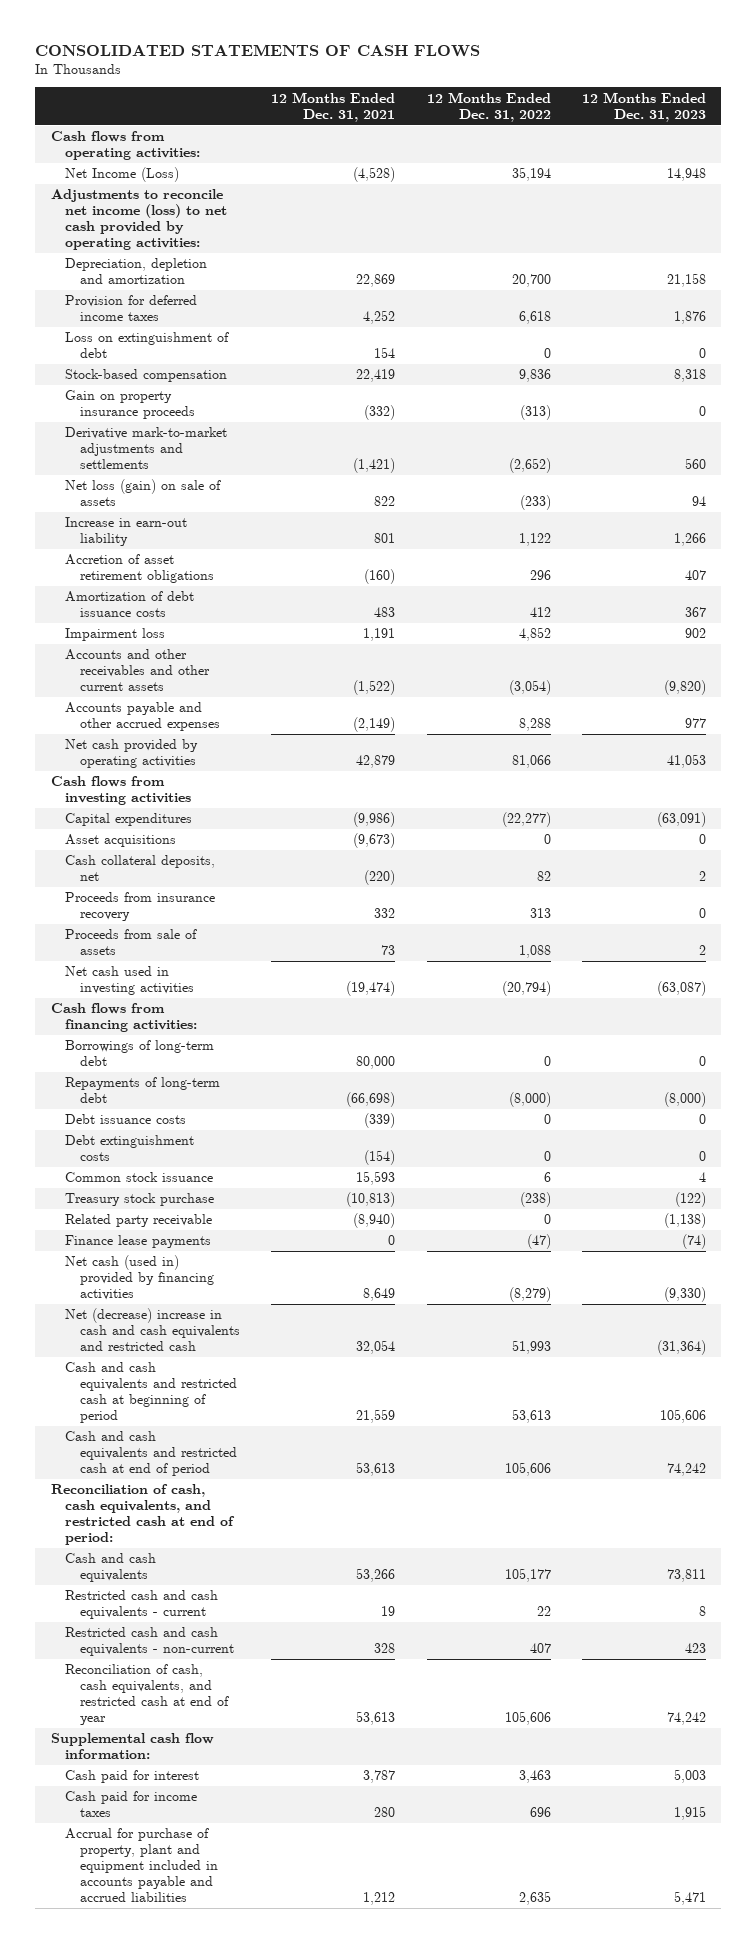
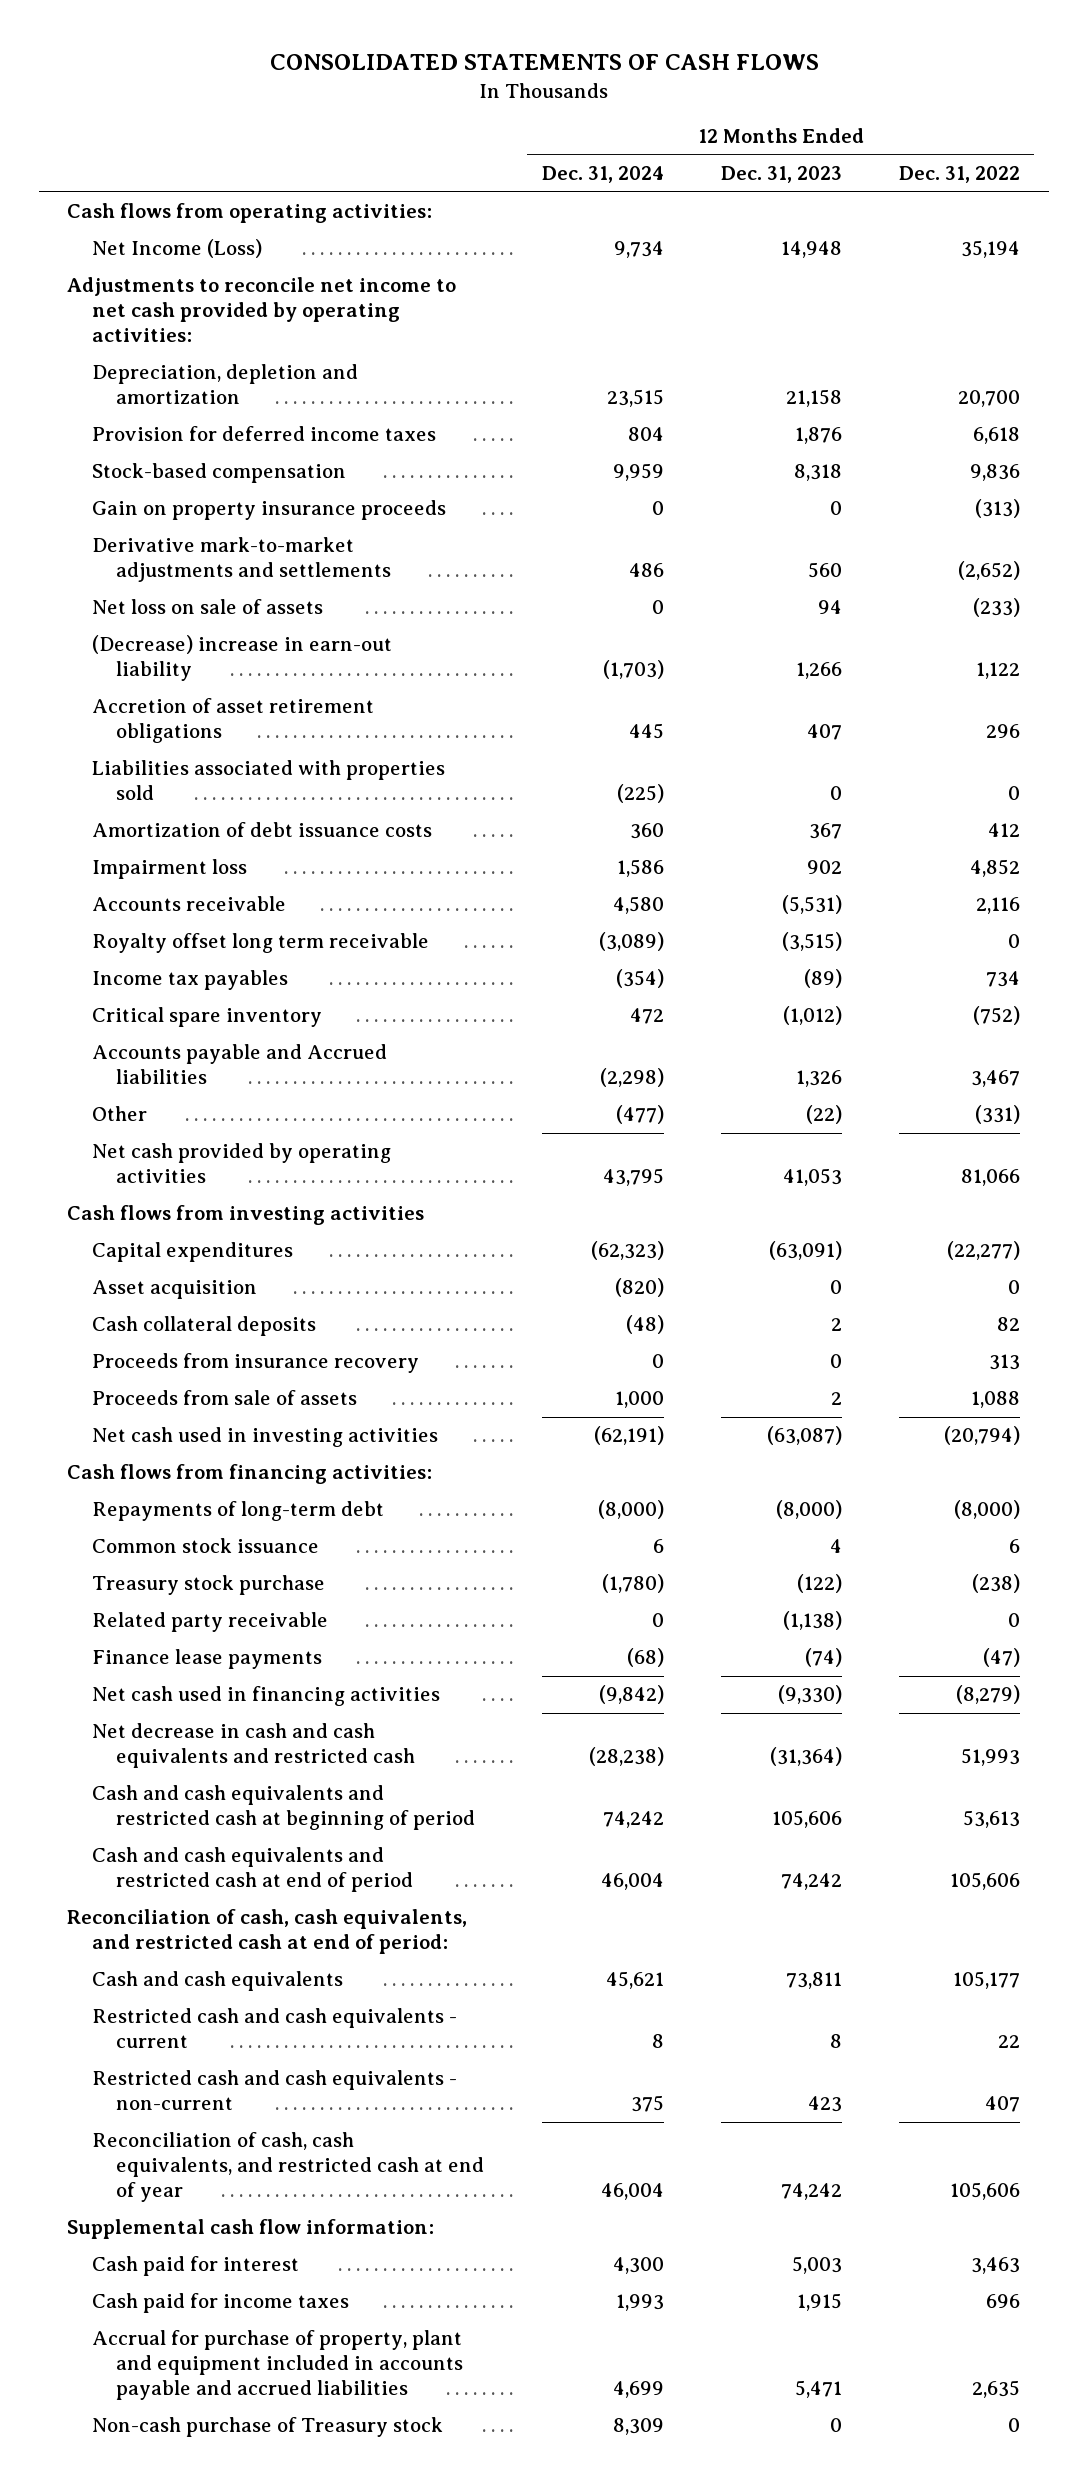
- | 12 Months Ended Dec. 31, 2021 | 12 Months Ended Dec. 31, 2022 | 12 Months Ended Dec. 31, 2023
+ | 12 Months Ended Dec. 31, 2024 | 12 Months Ended Dec. 31, 2023 | 12 Months Ended Dec. 31, 2022
- Adjustments to reconcile net income (loss) to net cash provided by operating activities:
+ Adjustments to reconcile net income to net cash provided by operating activities:
- Loss on extinguishment of debt | 154 | 0 | 0
- Net loss (gain) on sale of assets | 822 | (233) | 94
- Increase in earn-out liability | 801 | 1,122 | 1,266
+ Net loss on sale of assets | 0 | 94 | (233)
+ (Decrease) increase in earn-out liability | (1,703) | 1,266 | 1,122
+ Liabilities associated with properties sold | (225) | 0 | 0
- Accounts and other receivables and other current assets | (1,522) | (3,054) | (9,820)
- Accounts payable and other accrued expenses | (2,149) | 8,288 | 977
+ Accounts receivable | 4,580 | (5,531) | 2,116
+ Royalty offset long term receivable | (3,089) | (3,515) | 0
+ Income tax payables | (354) | (89) | 734
+ Critical spare inventory | 472 | (1,012) | (752)
+ Accounts payable and Accrued liabilities | (2,298) | 1,326 | 3,467
+ Other | (477) | (22) | (331)
- Asset acquisitions | (9,673) | 0 | 0
- Cash collateral deposits, net | (220) | 82 | 2
+ Asset acquisition | (820) | 0 | 0
+ Cash collateral deposits | (48) | 2 | 82
- Borrowings of long-term debt | 80,000 | 0 | 0
- Debt issuance costs | (339) | 0 | 0
- Debt extinguishment costs | (154) | 0 | 0
- Net cash (used in) provided by financing activities | 8,649 | (8,279) | (9,330)
- Net (decrease) increase in cash and cash equivalents and restricted cash | 32,054 | 51,993 | (31,364)
+ Net cash used in financing activities | (9,842) | (9,330) | (8,279)
+ Net decrease in cash and cash equivalents and restricted cash | (28,238) | (31,364) | 51,993
+ Non-cash purchase of Treasury stock | 8,309 | 0 | 0

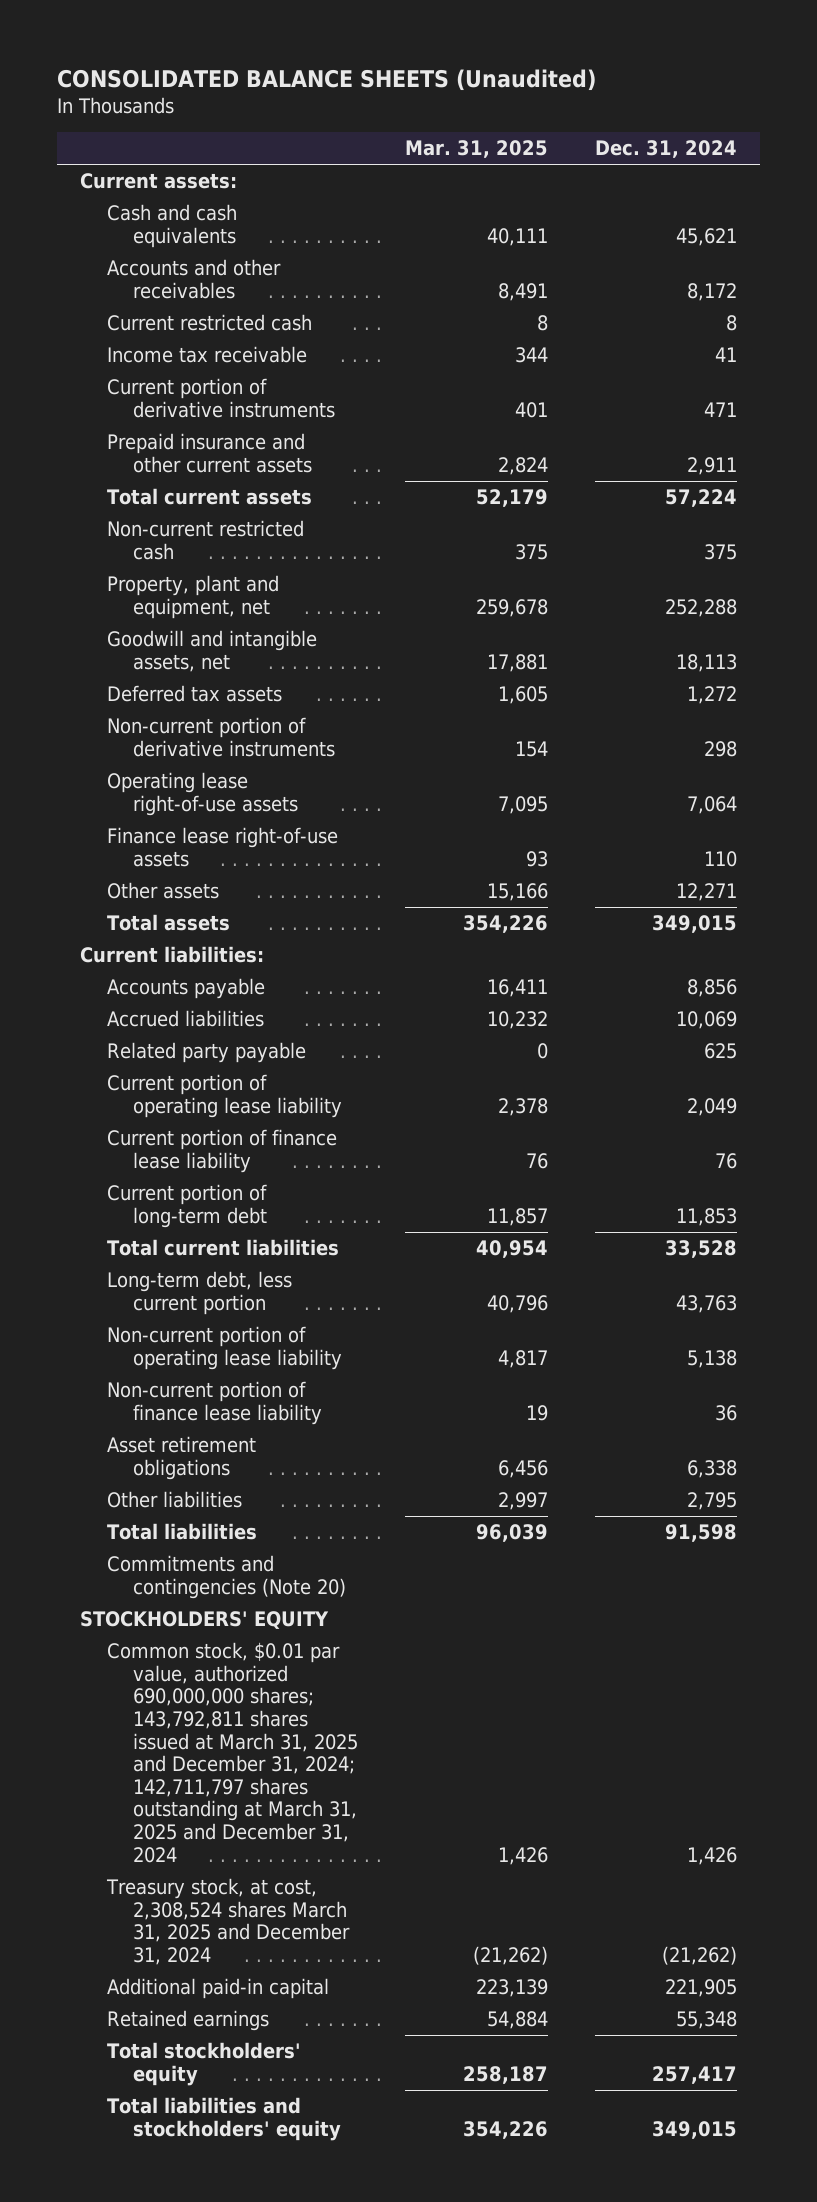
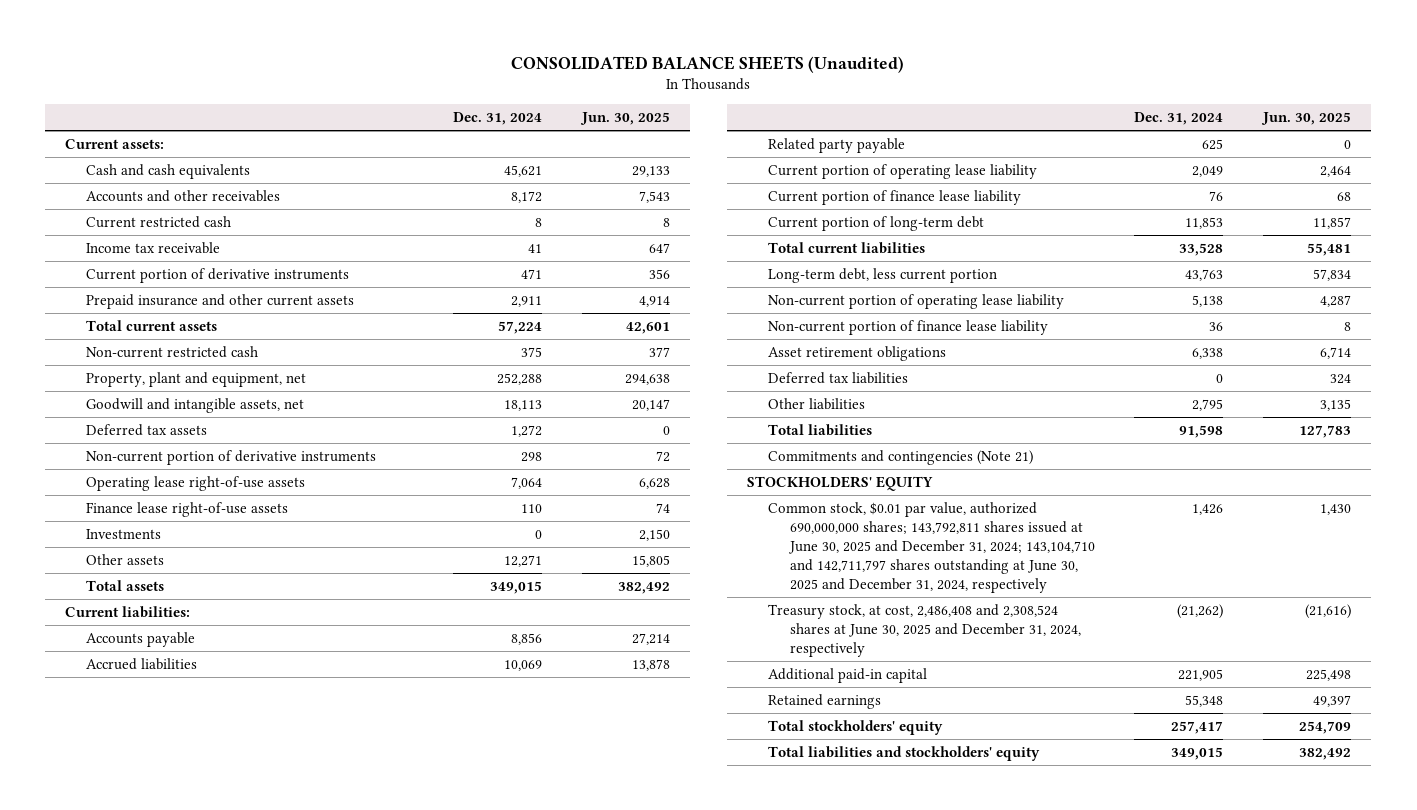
- | Mar. 31, 2025 | Dec. 31, 2024
+ | Dec. 31, 2024 | Jun. 30, 2025
+ Investments | 0 | 2,150
+ Deferred tax liabilities | 0 | 324
- Commitments and contingencies (Note 20)
+ Commitments and contingencies (Note 21)
- Common stock, $0.01 par value, authorized 690,000,000 shares; 143,792,811 shares issued at March 31, 2025 and December 31, 2024; 142,711,797 shares outstanding at March 31, 2025 and December 31, 2024 | 1,426 | 1,426
- Treasury stock, at cost, 2,308,524 shares March 31, 2025 and December 31, 2024 | (21,262) | (21,262)
+ Common stock, $0.01 par value, authorized 690,000,000 shares; 143,792,811 shares issued at June 30, 2025 and December 31, 2024; 143,104,710 and 142,711,797 shares outstanding at June 30, 2025 and December 31, 2024, respectively | 1,426 | 1,430
+ Treasury stock, at cost, 2,486,408 and 2,308,524 shares at June 30, 2025 and December 31, 2024, respectively | (21,262) | (21,616)

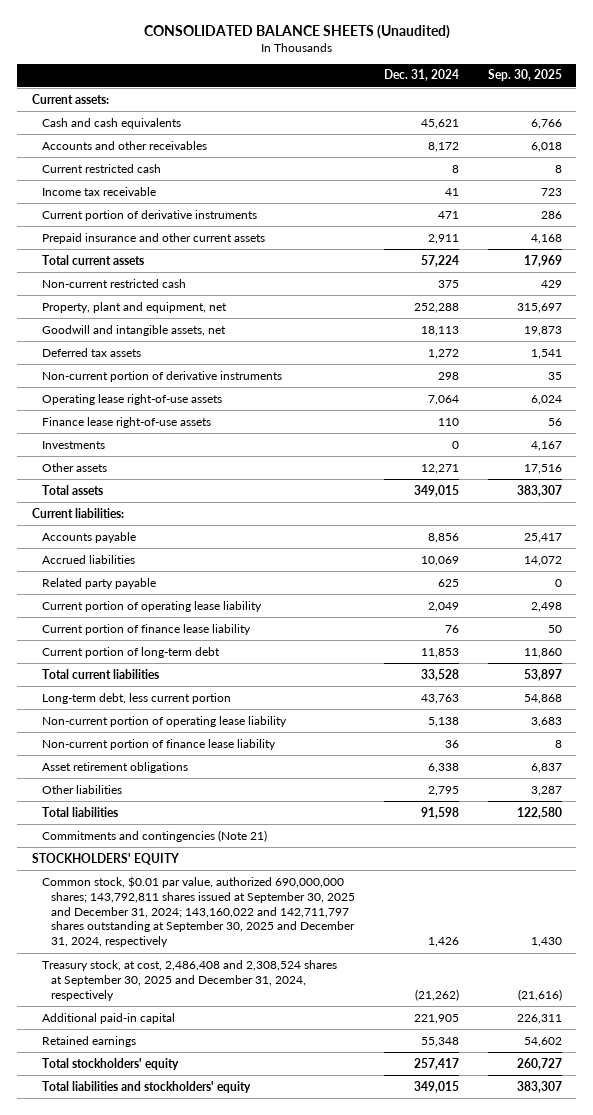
- | Dec. 31, 2024 | Jun. 30, 2025
+ | Dec. 31, 2024 | Sep. 30, 2025
- Deferred tax liabilities | 0 | 324
- Common stock, $0.01 par value, authorized 690,000,000 shares; 143,792,811 shares issued at June 30, 2025 and December 31, 2024; 143,104,710 and 142,711,797 shares outstanding at June 30, 2025 and December 31, 2024, respectively | 1,426 | 1,430
- Treasury stock, at cost, 2,486,408 and 2,308,524 shares at June 30, 2025 and December 31, 2024, respectively | (21,262) | (21,616)
+ Common stock, $0.01 par value, authorized 690,000,000 shares; 143,792,811 shares issued at September 30, 2025 and December 31, 2024; 143,160,022 and 142,711,797 shares outstanding at September 30, 2025 and December 31, 2024, respectively | 1,426 | 1,430
+ Treasury stock, at cost, 2,486,408 and 2,308,524 shares at September 30, 2025 and December 31, 2024, respectively | (21,262) | (21,616)

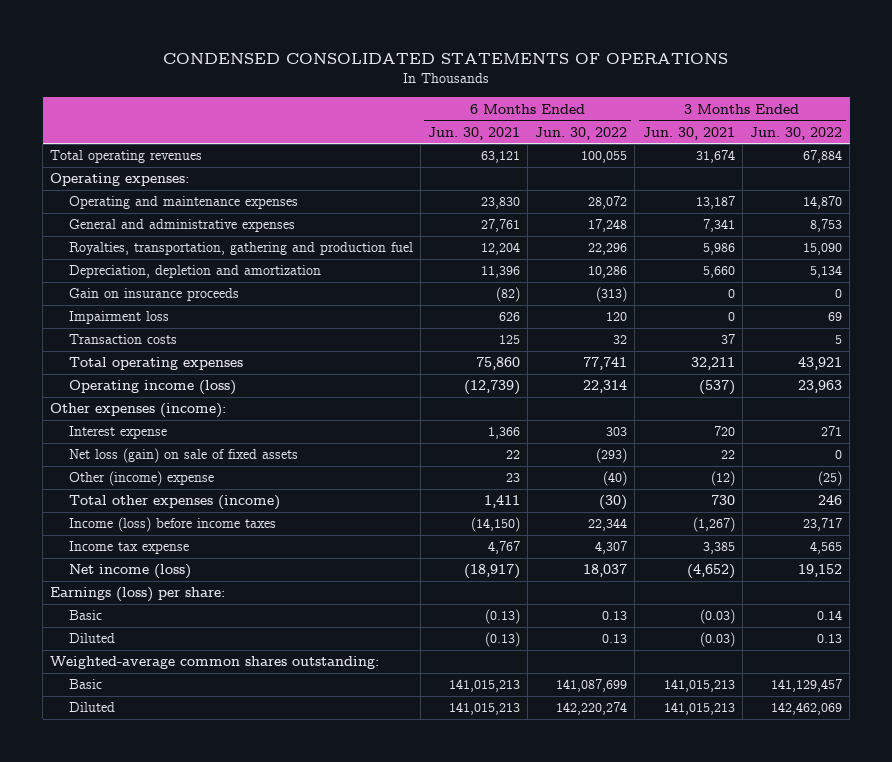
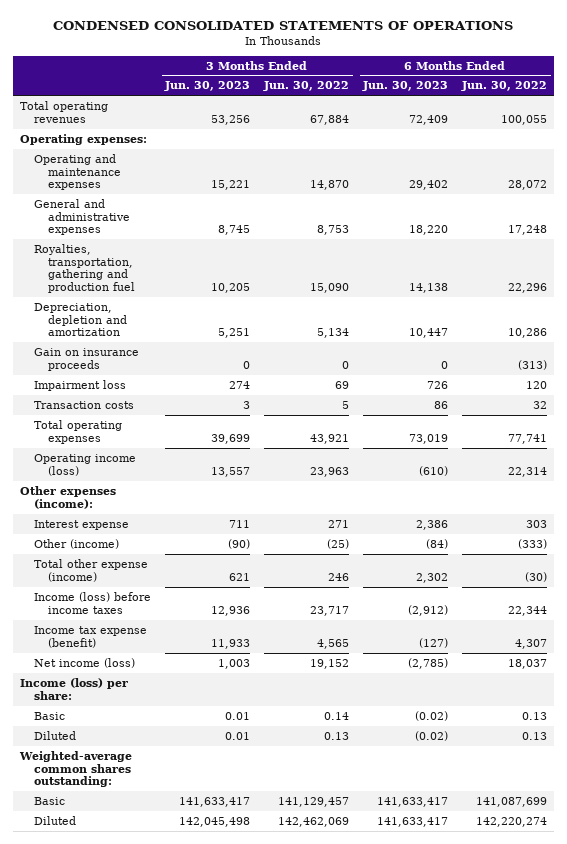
- | 6 Months Ended Jun. 30, 2021 | 6 Months Ended Jun. 30, 2022 | 3 Months Ended Jun. 30, 2021 | 3 Months Ended Jun. 30, 2022
+ | 3 Months Ended Jun. 30, 2023 | 3 Months Ended Jun. 30, 2022 | 6 Months Ended Jun. 30, 2023 | 6 Months Ended Jun. 30, 2022
- Net loss (gain) on sale of fixed assets | 22 | (293) | 22 | 0
- Other (income) expense | 23 | (40) | (12) | (25)
- Total other expenses (income) | 1,411 | (30) | 730 | 246
+ Other (income) | (90) | (25) | (84) | (333)
+ Total other expense (income) | 621 | 246 | 2,302 | (30)
- Income tax expense | 4,767 | 4,307 | 3,385 | 4,565
+ Income tax expense (benefit) | 11,933 | 4,565 | (127) | 4,307
- Earnings (loss) per share:
+ Income (loss) per share:

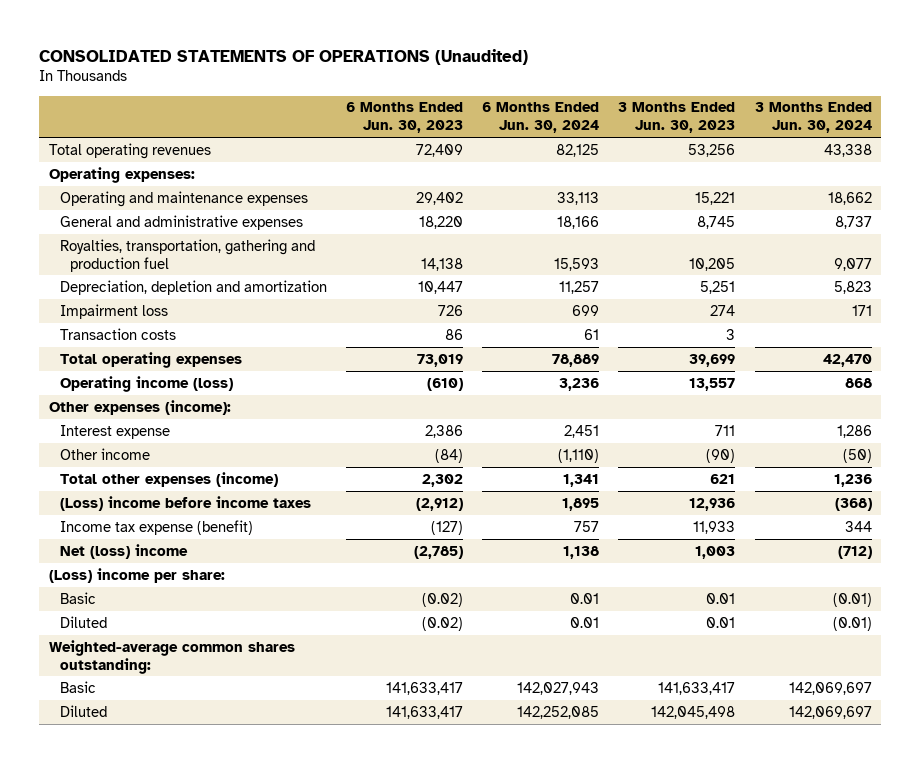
- CONDENSED CONSOLIDATED STATEMENTS OF OPERATIONS
+ CONSOLIDATED STATEMENTS OF OPERATIONS (Unaudited)
- | 3 Months Ended Jun. 30, 2023 | 3 Months Ended Jun. 30, 2022 | 6 Months Ended Jun. 30, 2023 | 6 Months Ended Jun. 30, 2022
+ | 6 Months Ended Jun. 30, 2023 | 6 Months Ended Jun. 30, 2024 | 3 Months Ended Jun. 30, 2023 | 3 Months Ended Jun. 30, 2024
- Gain on insurance proceeds | 0 | 0 | 0 | (313)
- Other (income) | (90) | (25) | (84) | (333)
- Total other expense (income) | 621 | 246 | 2,302 | (30)
- Income (loss) before income taxes | 12,936 | 23,717 | (2,912) | 22,344
+ Other income | (84) | (1,110) | (90) | (50)
+ Total other expenses (income) | 2,302 | 1,341 | 621 | 1,236
+ (Loss) income before income taxes | (2,912) | 1,895 | 12,936 | (368)
- Net income (loss) | 1,003 | 19,152 | (2,785) | 18,037
- Income (loss) per share:
+ Net (loss) income | (2,785) | 1,138 | 1,003 | (712)
+ (Loss) income per share:

